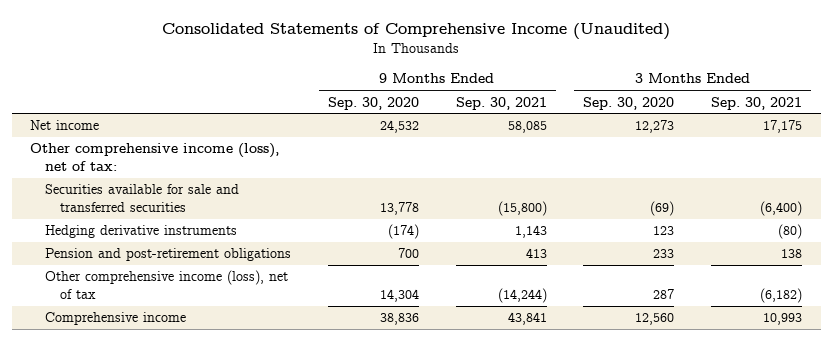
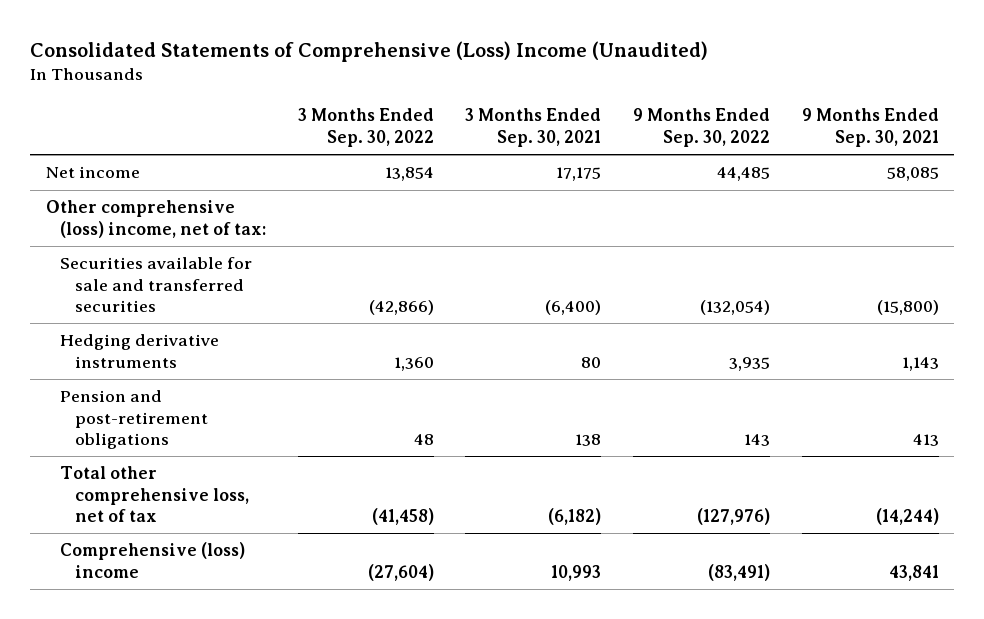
- Consolidated Statements of Comprehensive Income (Unaudited)
+ Consolidated Statements of Comprehensive (Loss) Income (Unaudited)
- | 9 Months Ended Sep. 30, 2020 | 9 Months Ended Sep. 30, 2021 | 3 Months Ended Sep. 30, 2020 | 3 Months Ended Sep. 30, 2021
+ | 3 Months Ended Sep. 30, 2022 | 3 Months Ended Sep. 30, 2021 | 9 Months Ended Sep. 30, 2022 | 9 Months Ended Sep. 30, 2021
- Other comprehensive income (loss), net of tax:
+ Other comprehensive (loss) income, net of tax:
- Hedging derivative instruments | (174) | 1,143 | 123 | (80)
+ Hedging derivative instruments | 1,360 | 80 | 3,935 | 1,143
- Other comprehensive income (loss), net of tax | 14,304 | (14,244) | 287 | (6,182)
- Comprehensive income | 38,836 | 43,841 | 12,560 | 10,993
+ Total other comprehensive loss, net of tax | (41,458) | (6,182) | (127,976) | (14,244)
+ Comprehensive (loss) income | (27,604) | 10,993 | (83,491) | 43,841

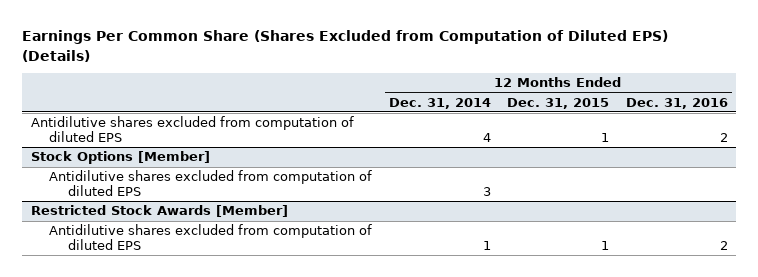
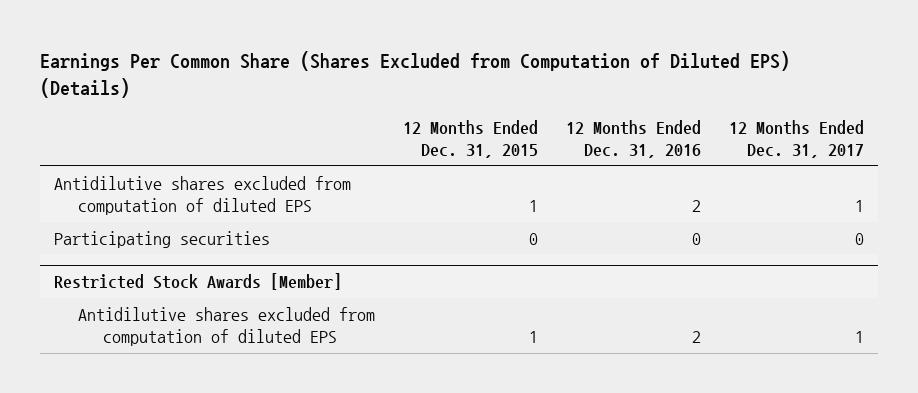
- | 12 Months Ended Dec. 31, 2014 | 12 Months Ended Dec. 31, 2015 | 12 Months Ended Dec. 31, 2016
+ | 12 Months Ended Dec. 31, 2015 | 12 Months Ended Dec. 31, 2016 | 12 Months Ended Dec. 31, 2017
- Stock Options [Member]
- Antidilutive shares excluded from computation of diluted EPS | 3 | |
+ Participating securities | 0 | 0 | 0

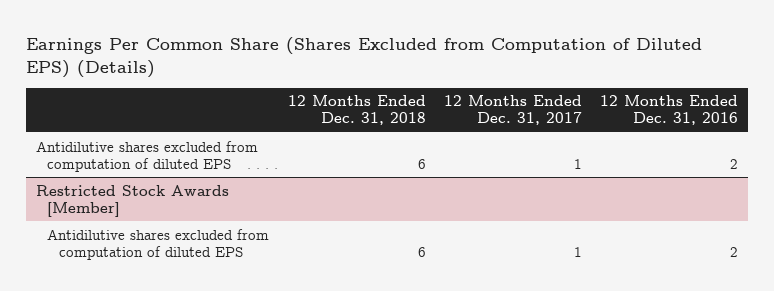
- | 12 Months Ended Dec. 31, 2015 | 12 Months Ended Dec. 31, 2016 | 12 Months Ended Dec. 31, 2017
+ | 12 Months Ended Dec. 31, 2018 | 12 Months Ended Dec. 31, 2017 | 12 Months Ended Dec. 31, 2016
- Participating securities | 0 | 0 | 0

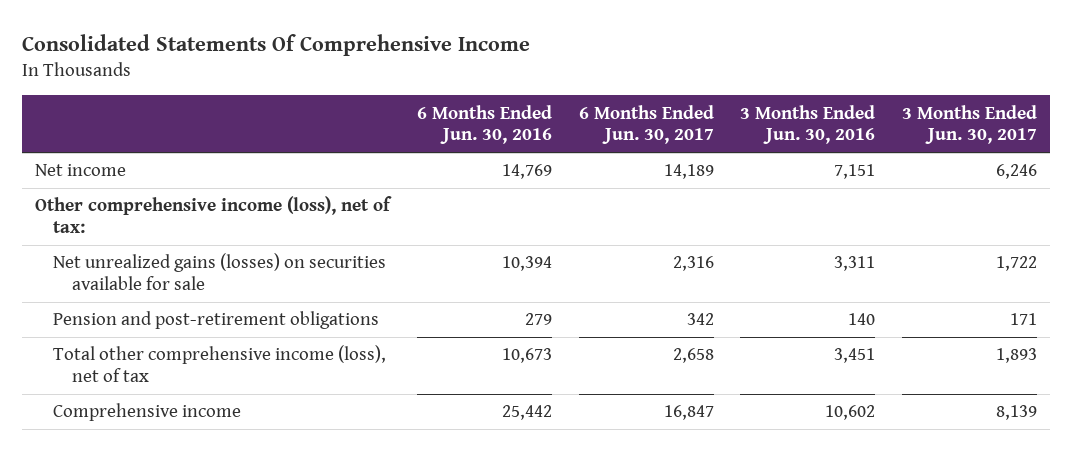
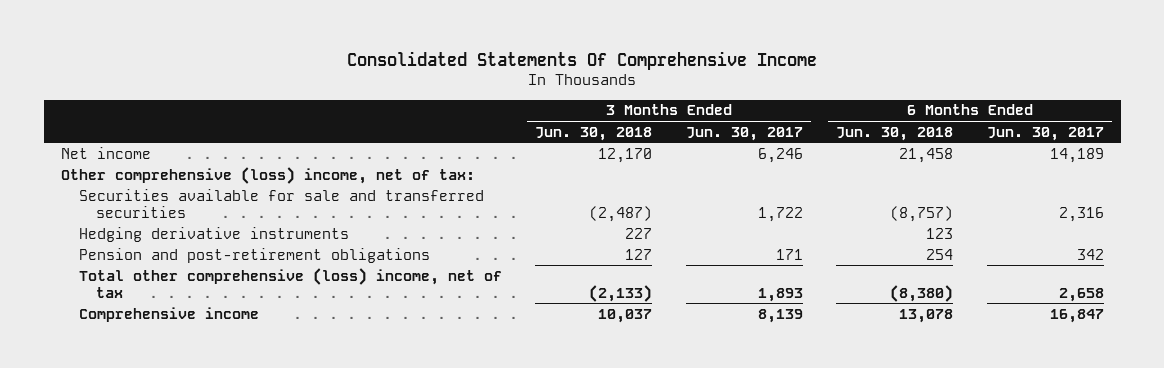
- | 6 Months Ended Jun. 30, 2016 | 6 Months Ended Jun. 30, 2017 | 3 Months Ended Jun. 30, 2016 | 3 Months Ended Jun. 30, 2017
+ | 3 Months Ended Jun. 30, 2018 | 3 Months Ended Jun. 30, 2017 | 6 Months Ended Jun. 30, 2018 | 6 Months Ended Jun. 30, 2017
- Other comprehensive income (loss), net of tax:
- Net unrealized gains (losses) on securities available for sale | 10,394 | 2,316 | 3,311 | 1,722
+ Other comprehensive (loss) income, net of tax:
+ Securities available for sale and transferred securities | (2,487) | 1,722 | (8,757) | 2,316
+ Hedging derivative instruments | 227 | | 123 |
- Total other comprehensive income (loss), net of tax | 10,673 | 2,658 | 3,451 | 1,893
+ Total other comprehensive (loss) income, net of tax | (2,133) | 1,893 | (8,380) | 2,658

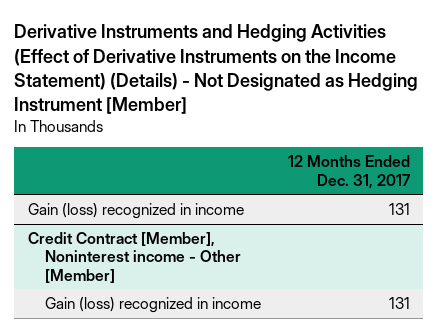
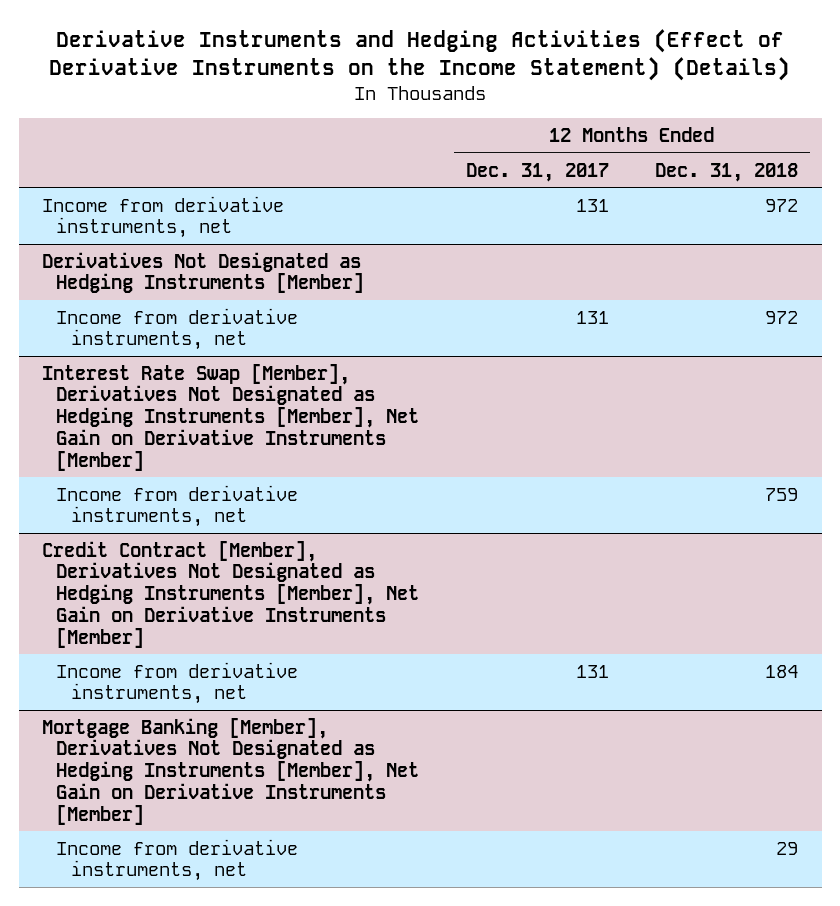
- Derivative Instruments and Hedging Activities (Effect of Derivative Instruments on the Income Statement) (Details) - Not Designated as Hedging Instrument [Member]
+ Derivative Instruments and Hedging Activities (Effect of Derivative Instruments on the Income Statement) (Details)
- | 12 Months Ended Dec. 31, 2017
+ | 12 Months Ended Dec. 31, 2017 | 12 Months Ended Dec. 31, 2018
- Gain (loss) recognized in income | 131
- Credit Contract [Member], Noninterest income - Other [Member]
- Gain (loss) recognized in income | 131
+ Income from derivative instruments, net | 131 | 972
+ Derivatives Not Designated as Hedging Instruments [Member]
+ Income from derivative instruments, net | 131 | 972
+ Interest Rate Swap [Member], Derivatives Not Designated as Hedging Instruments [Member], Net Gain on Derivative Instruments [Member]
+ Income from derivative instruments, net | | 759
+ Credit Contract [Member], Derivatives Not Designated as Hedging Instruments [Member], Net Gain on Derivative Instruments [Member]
+ Income from derivative instruments, net | 131 | 184
+ Mortgage Banking [Member], Derivatives Not Designated as Hedging Instruments [Member], Net Gain on Derivative Instruments [Member]
+ Income from derivative instruments, net | | 29

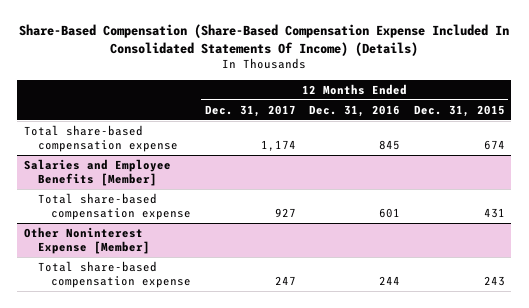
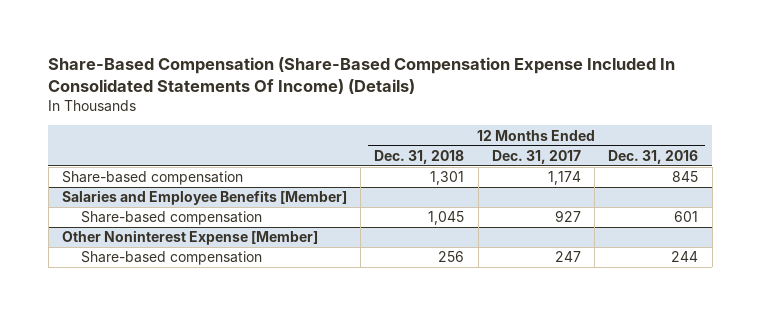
- | 12 Months Ended Dec. 31, 2017 | 12 Months Ended Dec. 31, 2016 | 12 Months Ended Dec. 31, 2015
+ | 12 Months Ended Dec. 31, 2018 | 12 Months Ended Dec. 31, 2017 | 12 Months Ended Dec. 31, 2016
- Total share-based compensation expense | 1,174 | 845 | 674
+ Share-based compensation | 1,301 | 1,174 | 845
@ Salaries and Employee Benefits [Member]
- Total share-based compensation expense | 927 | 601 | 431
+ Share-based compensation | 1,045 | 927 | 601
@ Other Noninterest Expense [Member]
- Total share-based compensation expense | 247 | 244 | 243
+ Share-based compensation | 256 | 247 | 244

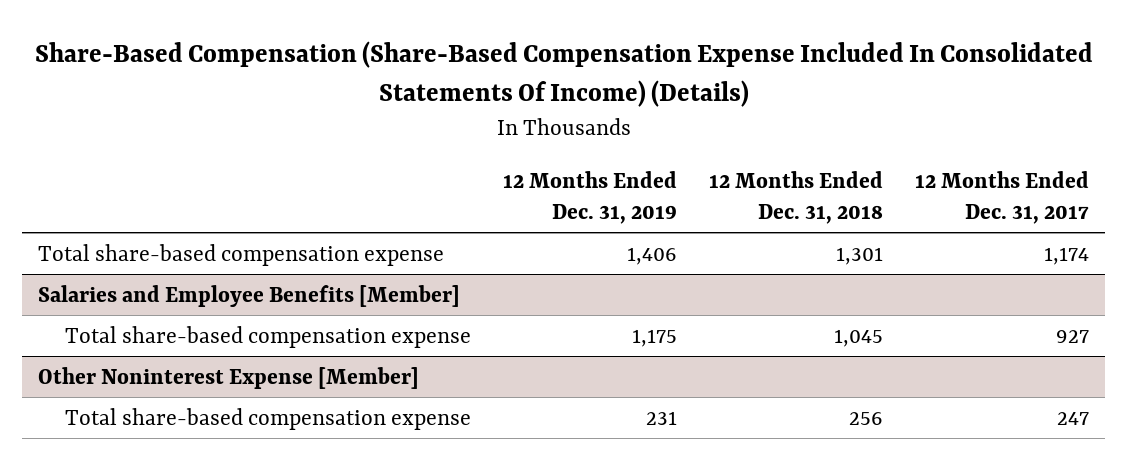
- | 12 Months Ended Dec. 31, 2018 | 12 Months Ended Dec. 31, 2017 | 12 Months Ended Dec. 31, 2016
+ | 12 Months Ended Dec. 31, 2019 | 12 Months Ended Dec. 31, 2018 | 12 Months Ended Dec. 31, 2017
- Share-based compensation | 1,301 | 1,174 | 845
+ Total share-based compensation expense | 1,406 | 1,301 | 1,174
@ Salaries and Employee Benefits [Member]
- Share-based compensation | 1,045 | 927 | 601
+ Total share-based compensation expense | 1,175 | 1,045 | 927
@ Other Noninterest Expense [Member]
- Share-based compensation | 256 | 247 | 244
+ Total share-based compensation expense | 231 | 256 | 247

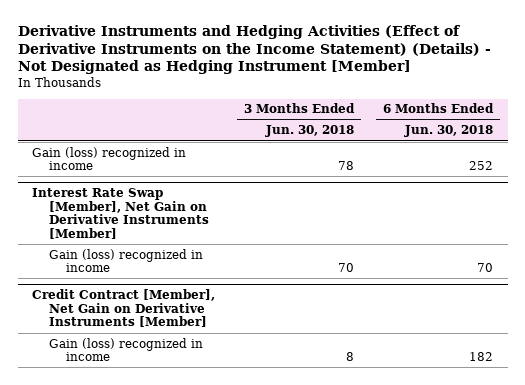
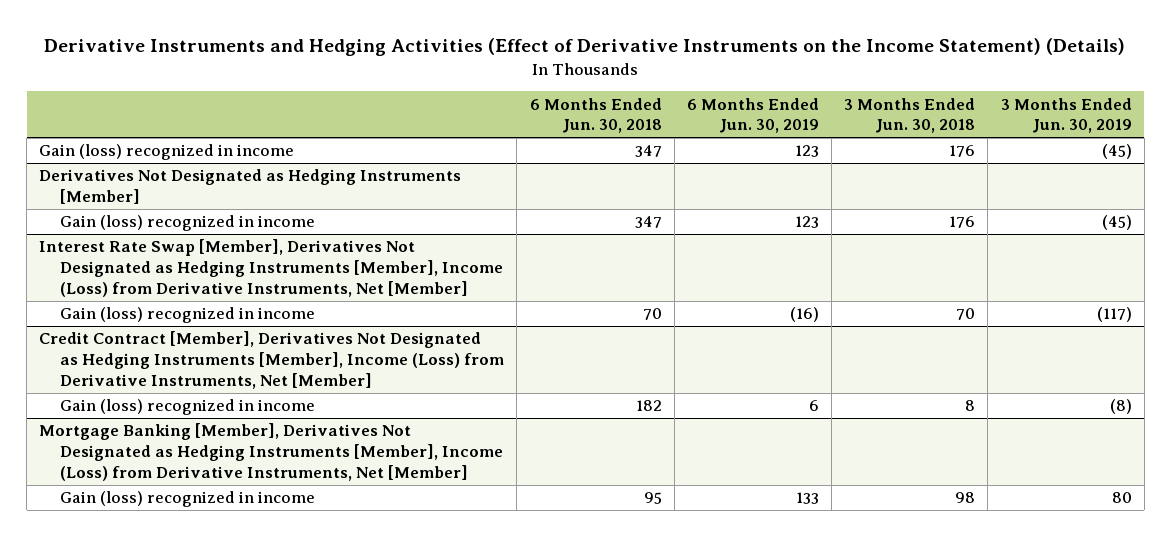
- Derivative Instruments and Hedging Activities (Effect of Derivative Instruments on the Income Statement) (Details) - Not Designated as Hedging Instrument [Member]
+ Derivative Instruments and Hedging Activities (Effect of Derivative Instruments on the Income Statement) (Details)
- | 3 Months Ended Jun. 30, 2018 | 6 Months Ended Jun. 30, 2018
+ | 6 Months Ended Jun. 30, 2018 | 6 Months Ended Jun. 30, 2019 | 3 Months Ended Jun. 30, 2018 | 3 Months Ended Jun. 30, 2019
- Gain (loss) recognized in income | 78 | 252
- Interest Rate Swap [Member], Net Gain on Derivative Instruments [Member]
+ Gain (loss) recognized in income | 347 | 123 | 176 | (45)
+ Derivatives Not Designated as Hedging Instruments [Member]
+ Gain (loss) recognized in income | 347 | 123 | 176 | (45)
+ Interest Rate Swap [Member], Derivatives Not Designated as Hedging Instruments [Member], Income (Loss) from Derivative Instruments, Net [Member]
- Credit Contract [Member], Net Gain on Derivative Instruments [Member]
+ Credit Contract [Member], Derivatives Not Designated as Hedging Instruments [Member], Income (Loss) from Derivative Instruments, Net [Member]
+ Mortgage Banking [Member], Derivatives Not Designated as Hedging Instruments [Member], Income (Loss) from Derivative Instruments, Net [Member]
+ Gain (loss) recognized in income | 95 | 133 | 98 | 80

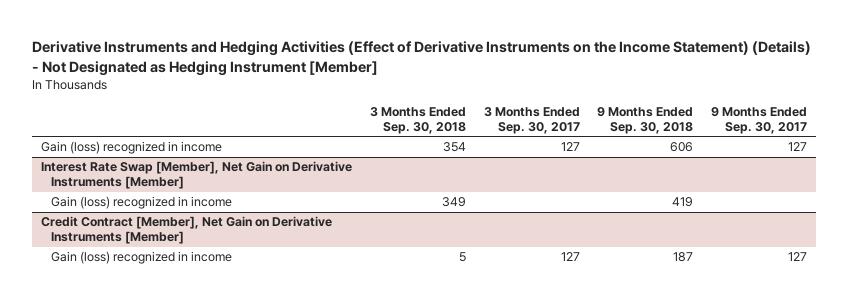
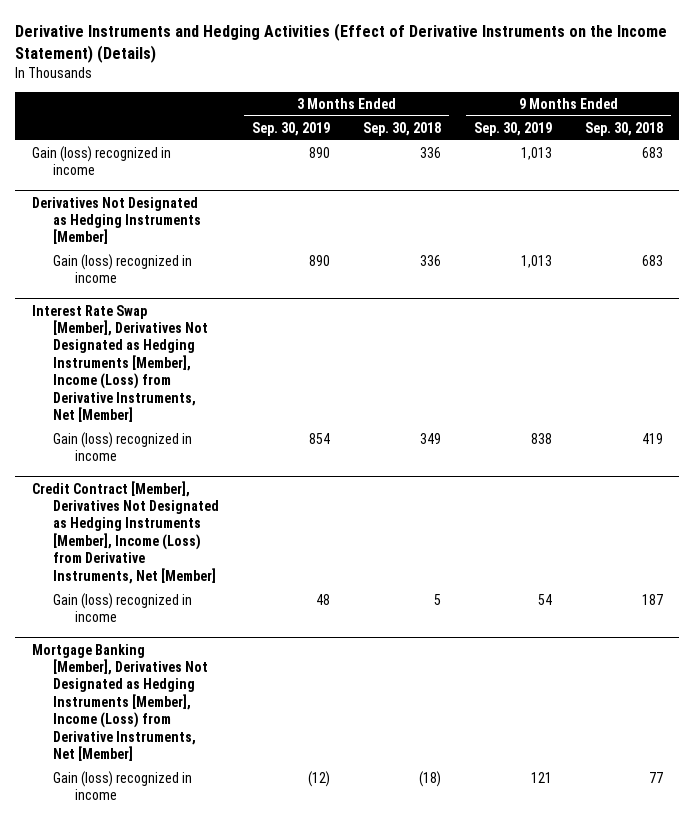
- Derivative Instruments and Hedging Activities (Effect of Derivative Instruments on the Income Statement) (Details) - Not Designated as Hedging Instrument [Member]
+ Derivative Instruments and Hedging Activities (Effect of Derivative Instruments on the Income Statement) (Details)
- | 3 Months Ended Sep. 30, 2018 | 3 Months Ended Sep. 30, 2017 | 9 Months Ended Sep. 30, 2018 | 9 Months Ended Sep. 30, 2017
+ | 3 Months Ended Sep. 30, 2019 | 3 Months Ended Sep. 30, 2018 | 9 Months Ended Sep. 30, 2019 | 9 Months Ended Sep. 30, 2018
- Gain (loss) recognized in income | 354 | 127 | 606 | 127
- Interest Rate Swap [Member], Net Gain on Derivative Instruments [Member]
+ Gain (loss) recognized in income | 890 | 336 | 1,013 | 683
+ Derivatives Not Designated as Hedging Instruments [Member]
+ Gain (loss) recognized in income | 890 | 336 | 1,013 | 683
+ Interest Rate Swap [Member], Derivatives Not Designated as Hedging Instruments [Member], Income (Loss) from Derivative Instruments, Net [Member]
- Credit Contract [Member], Net Gain on Derivative Instruments [Member]
+ Credit Contract [Member], Derivatives Not Designated as Hedging Instruments [Member], Income (Loss) from Derivative Instruments, Net [Member]
+ Mortgage Banking [Member], Derivatives Not Designated as Hedging Instruments [Member], Income (Loss) from Derivative Instruments, Net [Member]
+ Gain (loss) recognized in income | (12) | (18) | 121 | 77

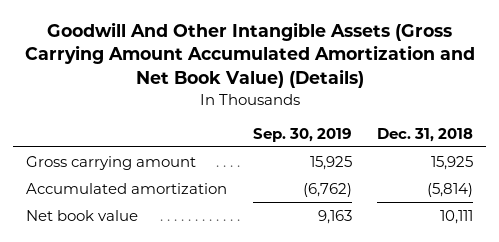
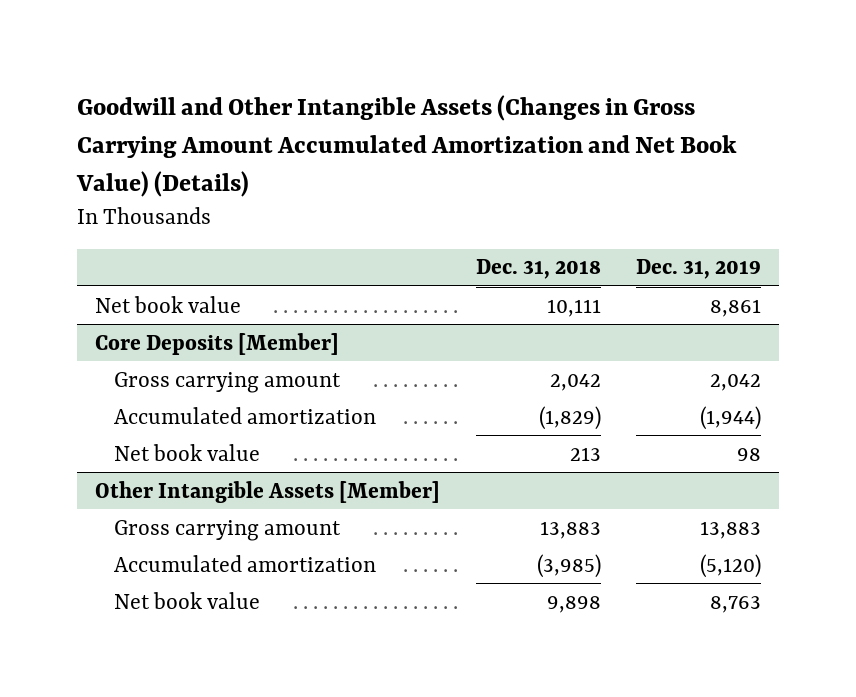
- Goodwill And Other Intangible Assets (Gross Carrying Amount Accumulated Amortization and Net Book Value) (Details)
+ Goodwill and Other Intangible Assets (Changes in Gross Carrying Amount Accumulated Amortization and Net Book Value) (Details)
- | Sep. 30, 2019 | Dec. 31, 2018
+ | Dec. 31, 2018 | Dec. 31, 2019
- Gross carrying amount | 15,925 | 15,925
- Accumulated amortization | (6,762) | (5,814)
+ Core Deposits [Member]
+ Gross carrying amount | 2,042 | 2,042
+ Accumulated amortization | (1,829) | (1,944)
+ Net book value | 213 | 98
+ Other Intangible Assets [Member]
+ Gross carrying amount | 13,883 | 13,883
+ Accumulated amortization | (3,985) | (5,120)
+ Net book value | 9,898 | 8,763

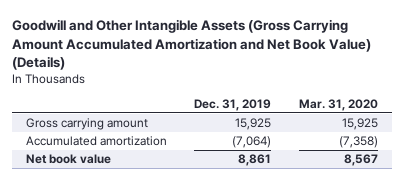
- Goodwill and Other Intangible Assets (Changes in Gross Carrying Amount Accumulated Amortization and Net Book Value) (Details)
+ Goodwill and Other Intangible Assets (Gross Carrying Amount Accumulated Amortization and Net Book Value) (Details)
- | Dec. 31, 2018 | Dec. 31, 2019
+ | Dec. 31, 2019 | Mar. 31, 2020
+ Gross carrying amount | 15,925 | 15,925
+ Accumulated amortization | (7,064) | (7,358)
- Core Deposits [Member]
- Gross carrying amount | 2,042 | 2,042
- Accumulated amortization | (1,829) | (1,944)
- Net book value | 213 | 98
- Other Intangible Assets [Member]
- Gross carrying amount | 13,883 | 13,883
- Accumulated amortization | (3,985) | (5,120)
- Net book value | 9,898 | 8,763

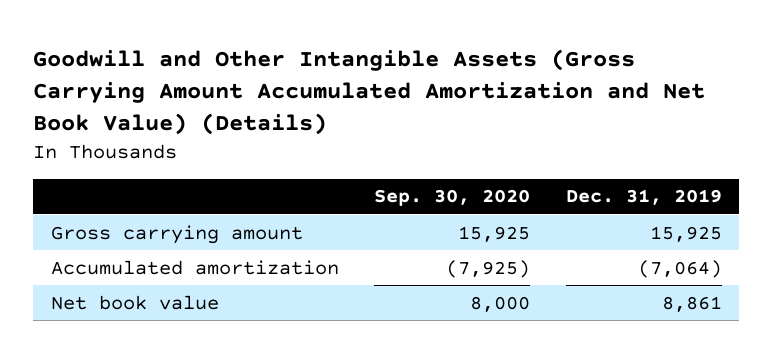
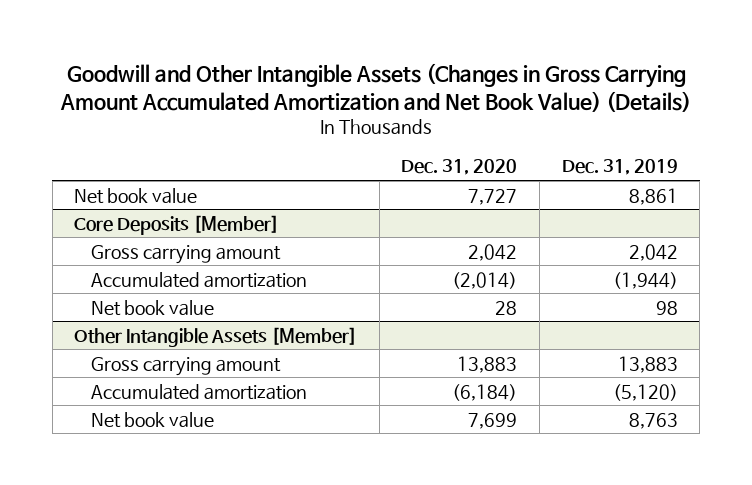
- Goodwill and Other Intangible Assets (Gross Carrying Amount Accumulated Amortization and Net Book Value) (Details)
+ Goodwill and Other Intangible Assets (Changes in Gross Carrying Amount Accumulated Amortization and Net Book Value) (Details)
- | Sep. 30, 2020 | Dec. 31, 2019
+ | Dec. 31, 2020 | Dec. 31, 2019
- Gross carrying amount | 15,925 | 15,925
- Accumulated amortization | (7,925) | (7,064)
+ Core Deposits [Member]
+ Gross carrying amount | 2,042 | 2,042
+ Accumulated amortization | (2,014) | (1,944)
+ Net book value | 28 | 98
+ Other Intangible Assets [Member]
+ Gross carrying amount | 13,883 | 13,883
+ Accumulated amortization | (6,184) | (5,120)
+ Net book value | 7,699 | 8,763

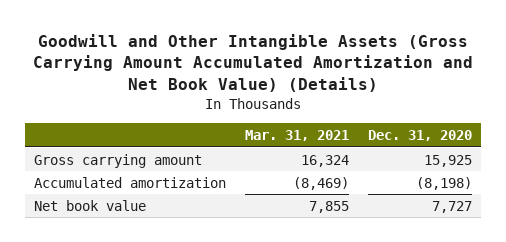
- Goodwill and Other Intangible Assets (Changes in Gross Carrying Amount Accumulated Amortization and Net Book Value) (Details)
+ Goodwill and Other Intangible Assets (Gross Carrying Amount Accumulated Amortization and Net Book Value) (Details)
- | Dec. 31, 2020 | Dec. 31, 2019
+ | Mar. 31, 2021 | Dec. 31, 2020
+ Gross carrying amount | 16,324 | 15,925
+ Accumulated amortization | (8,469) | (8,198)
- Core Deposits [Member]
- Gross carrying amount | 2,042 | 2,042
- Accumulated amortization | (2,014) | (1,944)
- Net book value | 28 | 98
- Other Intangible Assets [Member]
- Gross carrying amount | 13,883 | 13,883
- Accumulated amortization | (6,184) | (5,120)
- Net book value | 7,699 | 8,763

